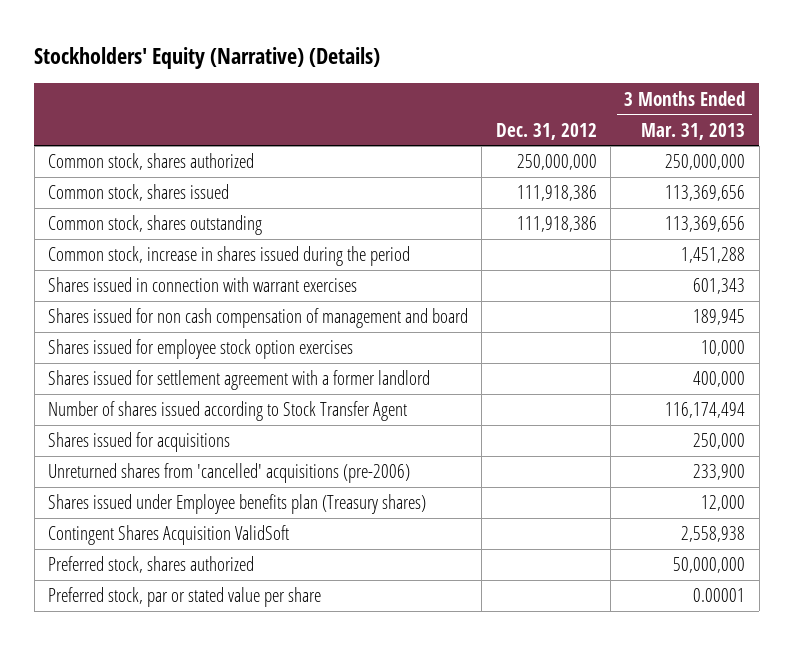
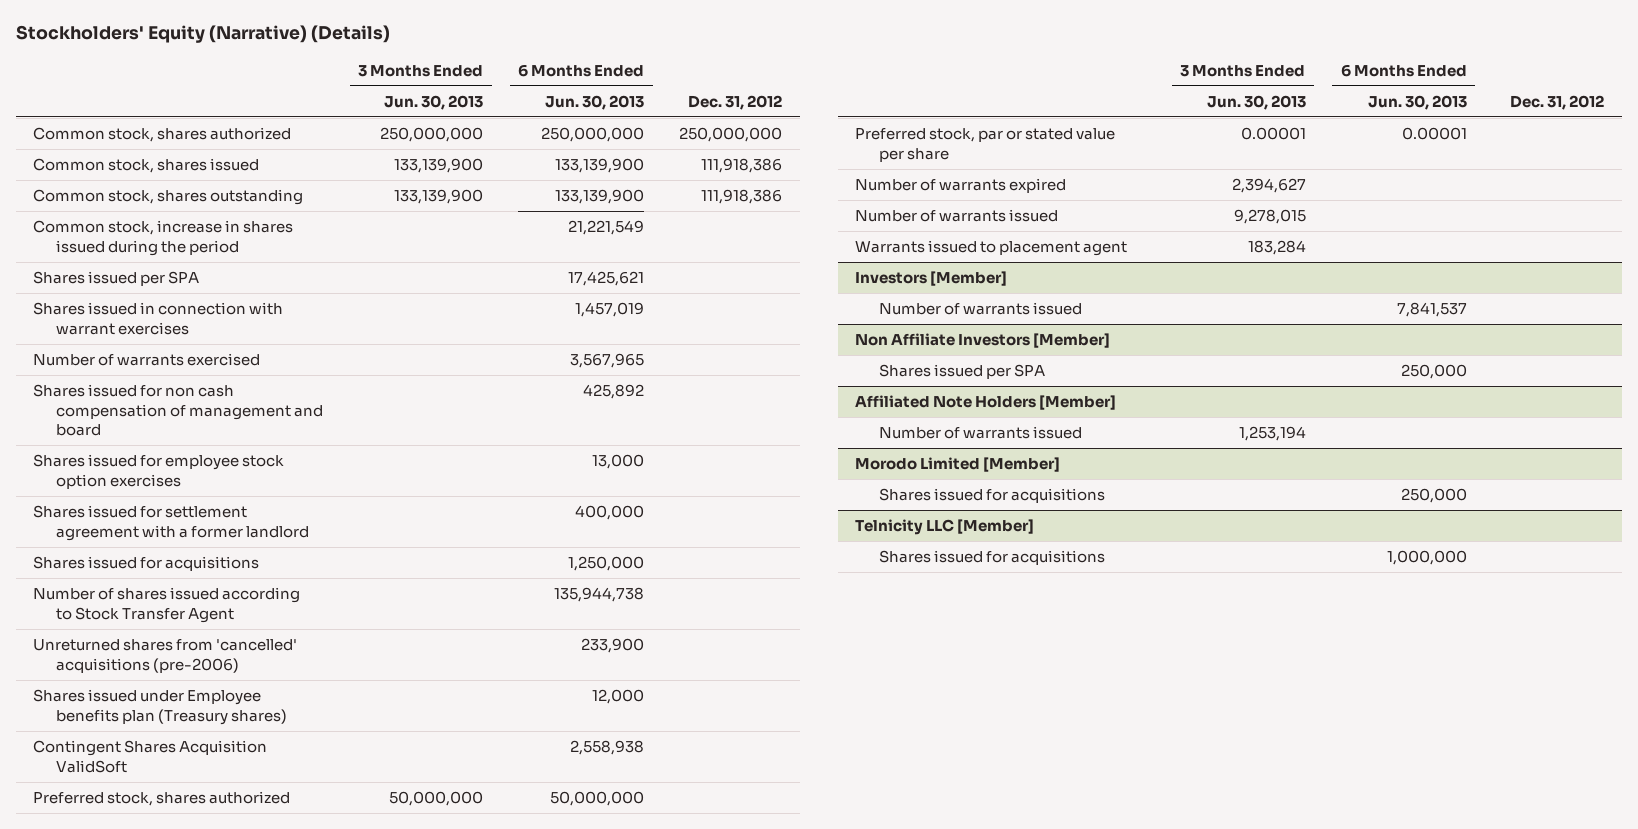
- | Dec. 31, 2012 | 3 Months Ended Mar. 31, 2013
+ | 3 Months Ended Jun. 30, 2013 | 6 Months Ended Jun. 30, 2013 | Dec. 31, 2012
+ Shares issued per SPA | | 17,425,621 |
+ Number of warrants exercised | | 3,567,965 |
moved down: Number of shares issued according to Stock Transfer Agent | | 135,944,738 |
+ Number of warrants expired | 2,394,627 | |
+ Number of warrants issued | 9,278,015 | |
+ Warrants issued to placement agent | 183,284 | |
+ Investors [Member]
+ Number of warrants issued | | 7,841,537 |
+ Non Affiliate Investors [Member]
+ Shares issued per SPA | | 250,000 |
+ Affiliated Note Holders [Member]
+ Number of warrants issued | 1,253,194 | |
+ Morodo Limited [Member]
+ Shares issued for acquisitions | | 250,000 |
+ Telnicity LLC [Member]
+ Shares issued for acquisitions | | 1,000,000 |

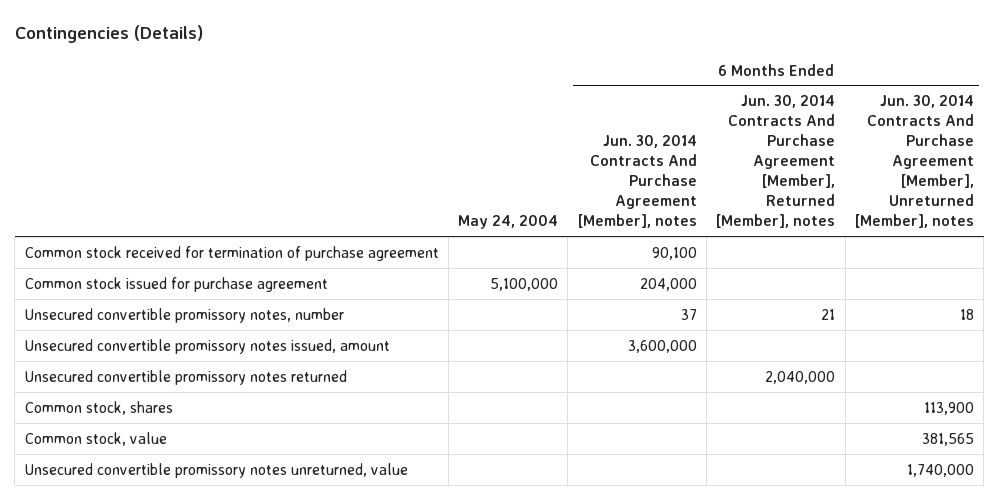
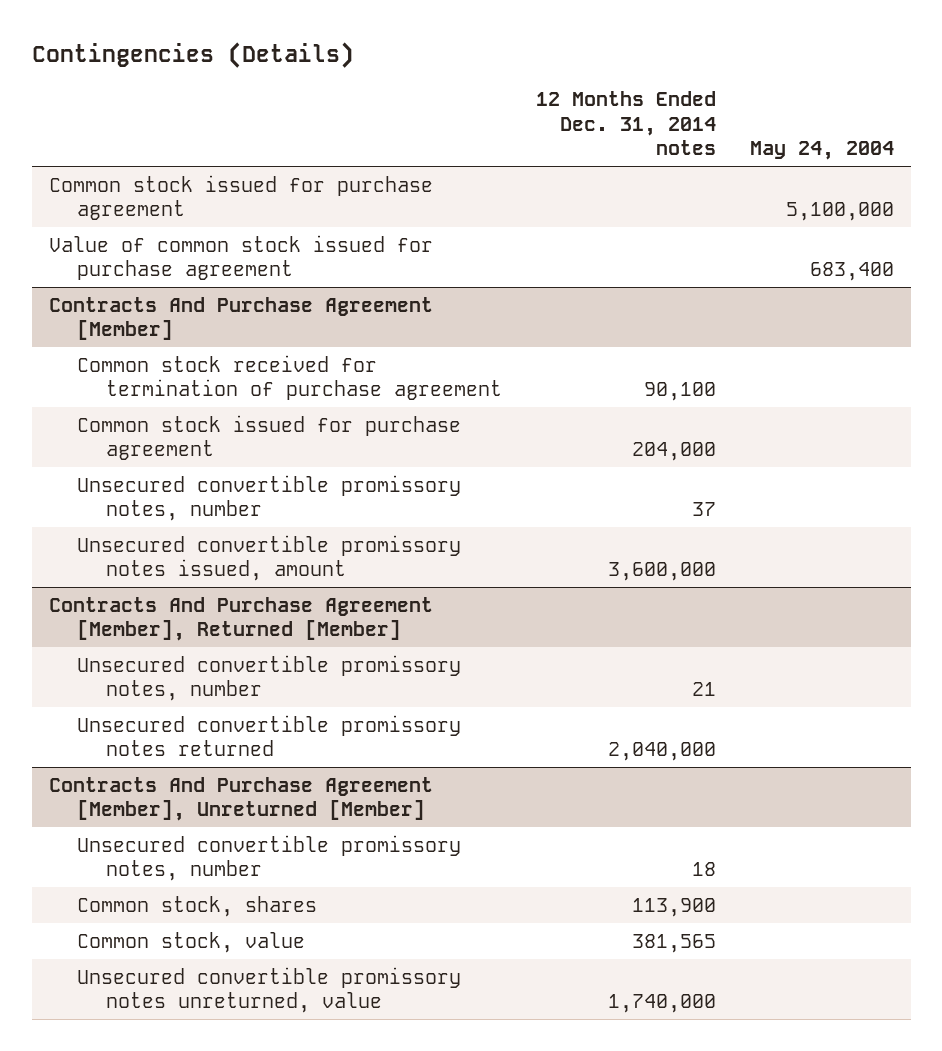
- | May 24, 2004 | 6 Months Ended Jun. 30, 2014 Contracts And Purchase Agreement [Member], notes | 6 Months Ended Jun. 30, 2014 Contracts And Purchase Agreement [Member], Returned [Member], notes | 6 Months Ended Jun. 30, 2014 Contracts And Purchase Agreement [Member], Unreturned [Member], notes
+ | 12 Months Ended Dec. 31, 2014 notes | May 24, 2004
- Common stock received for termination of purchase agreement | | 90,100 | |
- Unsecured convertible promissory notes, number | | 37 | 21 | 18
- Unsecured convertible promissory notes issued, amount | | 3,600,000 | |
- Unsecured convertible promissory notes returned | | | 2,040,000 |
- Common stock, shares | | | | 113,900
- Common stock, value | | | | 381,565
- Unsecured convertible promissory notes unreturned, value | | | | 1,740,000
+ Value of common stock issued for purchase agreement | | 683,400
+ Contracts And Purchase Agreement [Member]
+ Common stock received for termination of purchase agreement | 90,100 |
+ Common stock issued for purchase agreement | 204,000 |
+ Unsecured convertible promissory notes, number | 37 |
+ Unsecured convertible promissory notes issued, amount | 3,600,000 |
+ Contracts And Purchase Agreement [Member], Returned [Member]
+ Unsecured convertible promissory notes, number | 21 |
+ Unsecured convertible promissory notes returned | 2,040,000 |
+ Contracts And Purchase Agreement [Member], Unreturned [Member]
+ Unsecured convertible promissory notes, number | 18 |
+ Common stock, shares | 113,900 |
+ Common stock, value | 381,565 |
+ Unsecured convertible promissory notes unreturned, value | 1,740,000 |

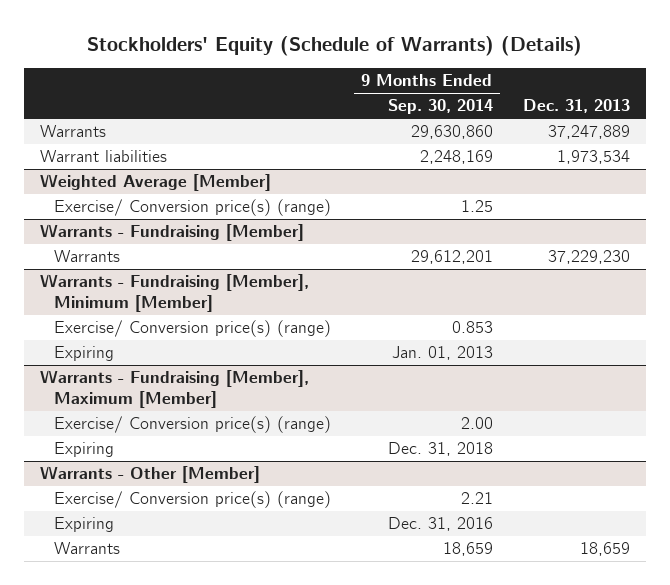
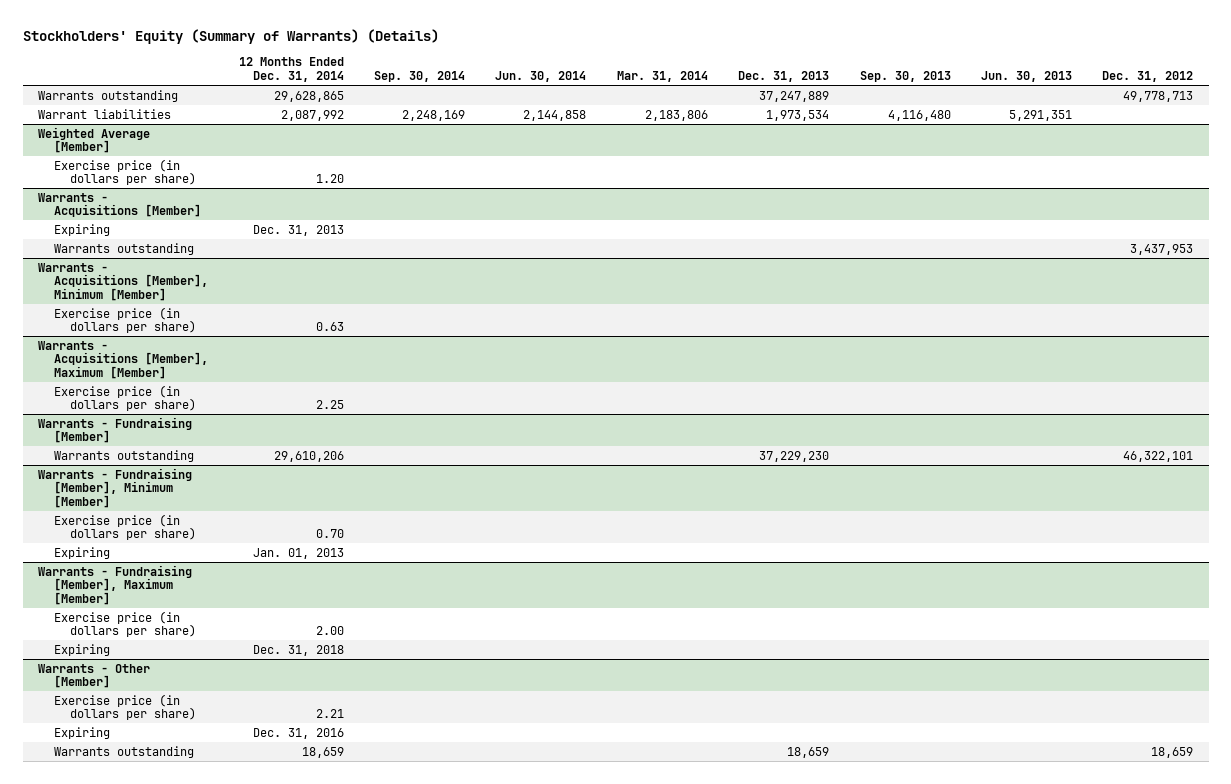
- Stockholders' Equity (Schedule of Warrants) (Details)
+ Stockholders' Equity (Summary of Warrants) (Details)
- | 9 Months Ended Sep. 30, 2014 | Dec. 31, 2013
+ | 12 Months Ended Dec. 31, 2014 | Sep. 30, 2014 | Jun. 30, 2014 | Mar. 31, 2014 | Dec. 31, 2013 | Sep. 30, 2013 | Jun. 30, 2013 | Dec. 31, 2012
- Warrants | 29,630,860 | 37,247,889
+ Warrants outstanding | 29,628,865 | | | | 37,247,889 | | | 49,778,713
@ Weighted Average [Member]
- Exercise/ Conversion price(s) (range) | 1.25 |
+ Exercise price (in dollars per share) | 1.20 | | | | | | |
+ Warrants - Acquisitions [Member]
+ Expiring | Dec. 31, 2013 | | | | | | |
+ Warrants outstanding | | | | | | | | 3,437,953
+ Warrants - Acquisitions [Member], Minimum [Member]
+ Exercise price (in dollars per share) | 0.63 | | | | | | |
+ Warrants - Acquisitions [Member], Maximum [Member]
+ Exercise price (in dollars per share) | 2.25 | | | | | | |
@ Warrants - Fundraising [Member]
- Warrants | 29,612,201 | 37,229,230
+ Warrants outstanding | 29,610,206 | | | | 37,229,230 | | | 46,322,101
@ Warrants - Fundraising [Member], Minimum [Member]
- Exercise/ Conversion price(s) (range) | 0.853 |
+ Exercise price (in dollars per share) | 0.70 | | | | | | |
@ Warrants - Fundraising [Member], Maximum [Member]
- Exercise/ Conversion price(s) (range) | 2.00 |
+ Exercise price (in dollars per share) | 2.00 | | | | | | |
@ Warrants - Other [Member]
- Exercise/ Conversion price(s) (range) | 2.21 |
+ Exercise price (in dollars per share) | 2.21 | | | | | | |
- Warrants | 18,659 | 18,659
+ Warrants outstanding | 18,659 | | | | 18,659 | | | 18,659

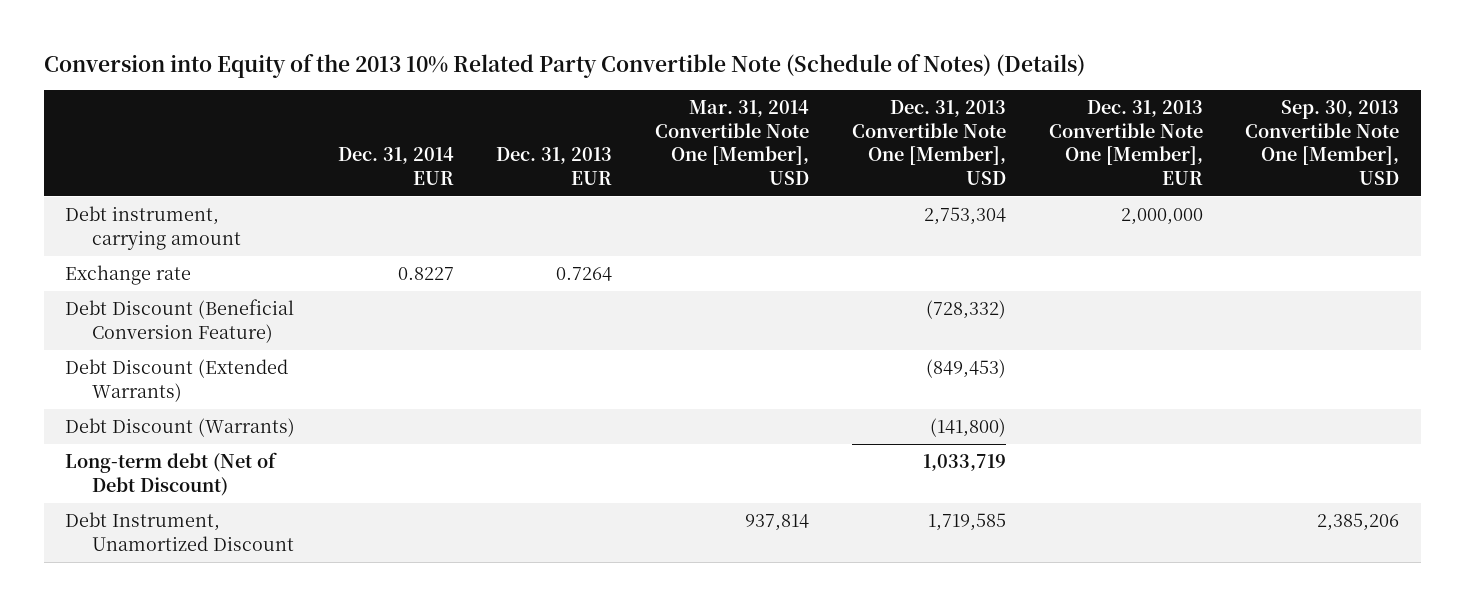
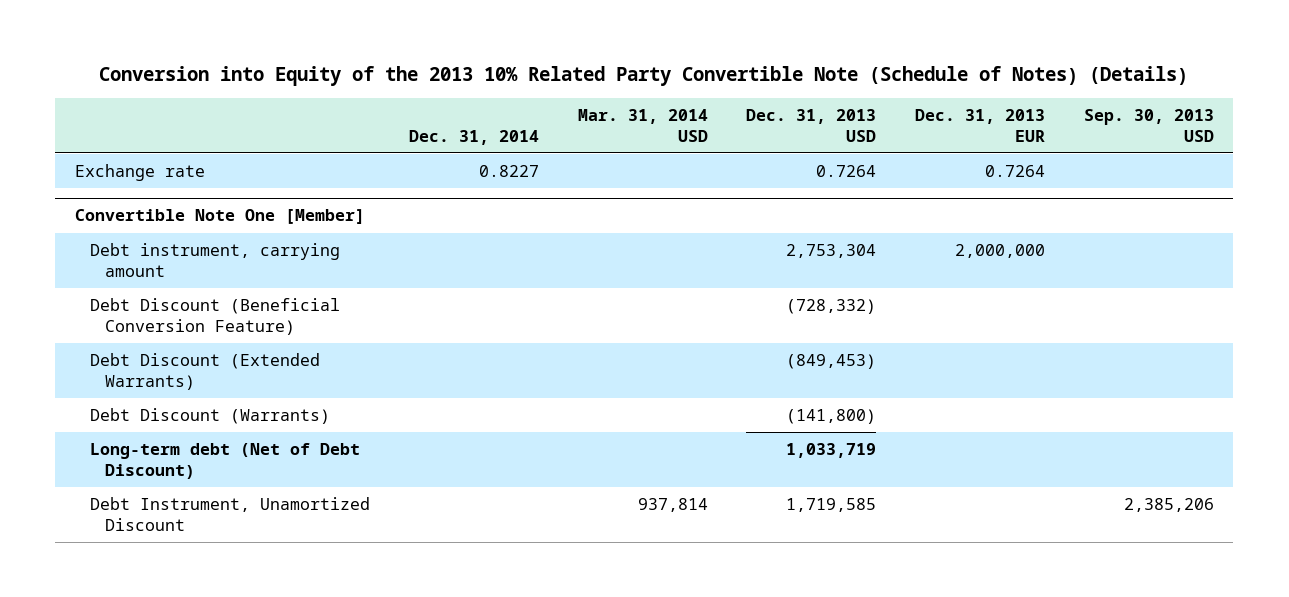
- | Dec. 31, 2014 EUR | Dec. 31, 2013 EUR | Mar. 31, 2014 Convertible Note One [Member], USD | Dec. 31, 2013 Convertible Note One [Member], USD | Dec. 31, 2013 Convertible Note One [Member], EUR | Sep. 30, 2013 Convertible Note One [Member], USD
+ | Dec. 31, 2014 | Mar. 31, 2014 USD | Dec. 31, 2013 USD | Dec. 31, 2013 EUR | Sep. 30, 2013 USD
- Debt instrument, carrying amount | | | | 2,753,304 | 2,000,000 |
- Debt Discount (Beneficial Conversion Feature) | | | | (728,332) | |
- Debt Discount (Extended Warrants) | | | | (849,453) | |
- Debt Discount (Warrants) | | | | (141,800) | |
- Long-term debt (Net of Debt Discount) | | | | 1,033,719 | |
- Debt Instrument, Unamortized Discount | | | 937,814 | 1,719,585 | | 2,385,206
+ Convertible Note One [Member]
+ Debt instrument, carrying amount | | | 2,753,304 | 2,000,000 |
+ Debt Discount (Beneficial Conversion Feature) | | | (728,332) | |
+ Debt Discount (Extended Warrants) | | | (849,453) | |
+ Debt Discount (Warrants) | | | (141,800) | |
+ Long-term debt (Net of Debt Discount) | | | 1,033,719 | |
+ Debt Instrument, Unamortized Discount | | 937,814 | 1,719,585 | | 2,385,206

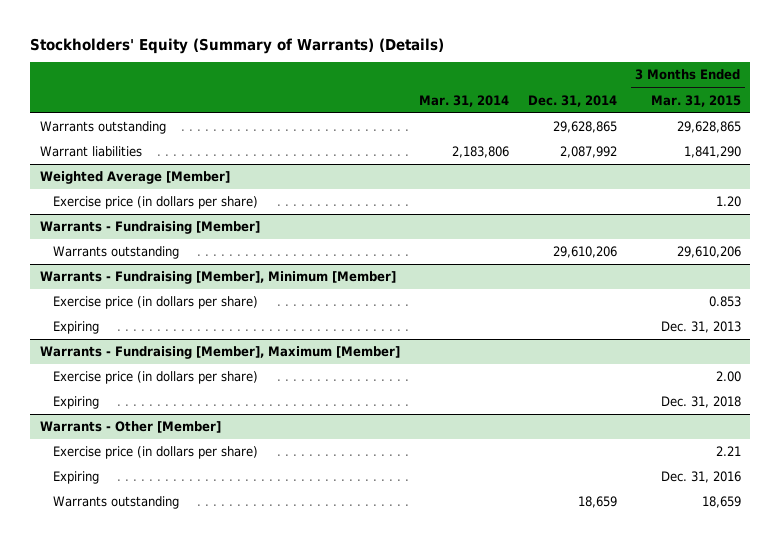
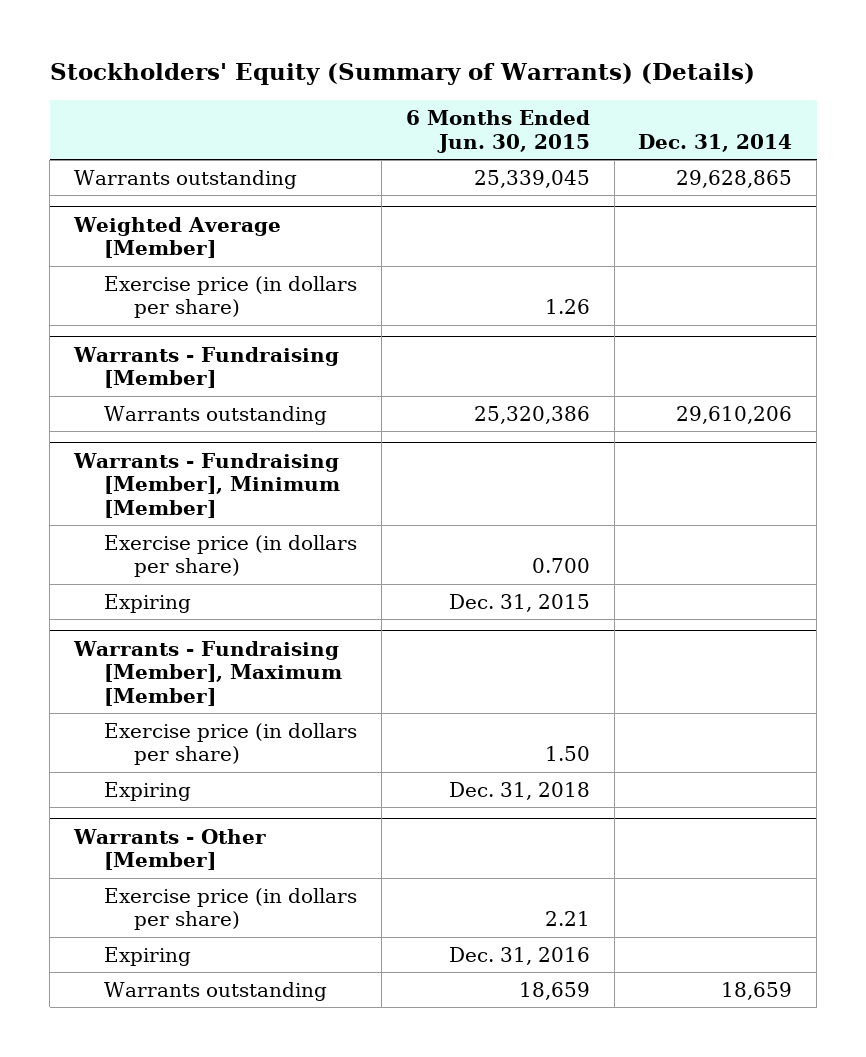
- | Mar. 31, 2014 | Dec. 31, 2014 | 3 Months Ended Mar. 31, 2015
+ | 6 Months Ended Jun. 30, 2015 | Dec. 31, 2014
- Warrant liabilities | 2,183,806 | 2,087,992 | 1,841,290

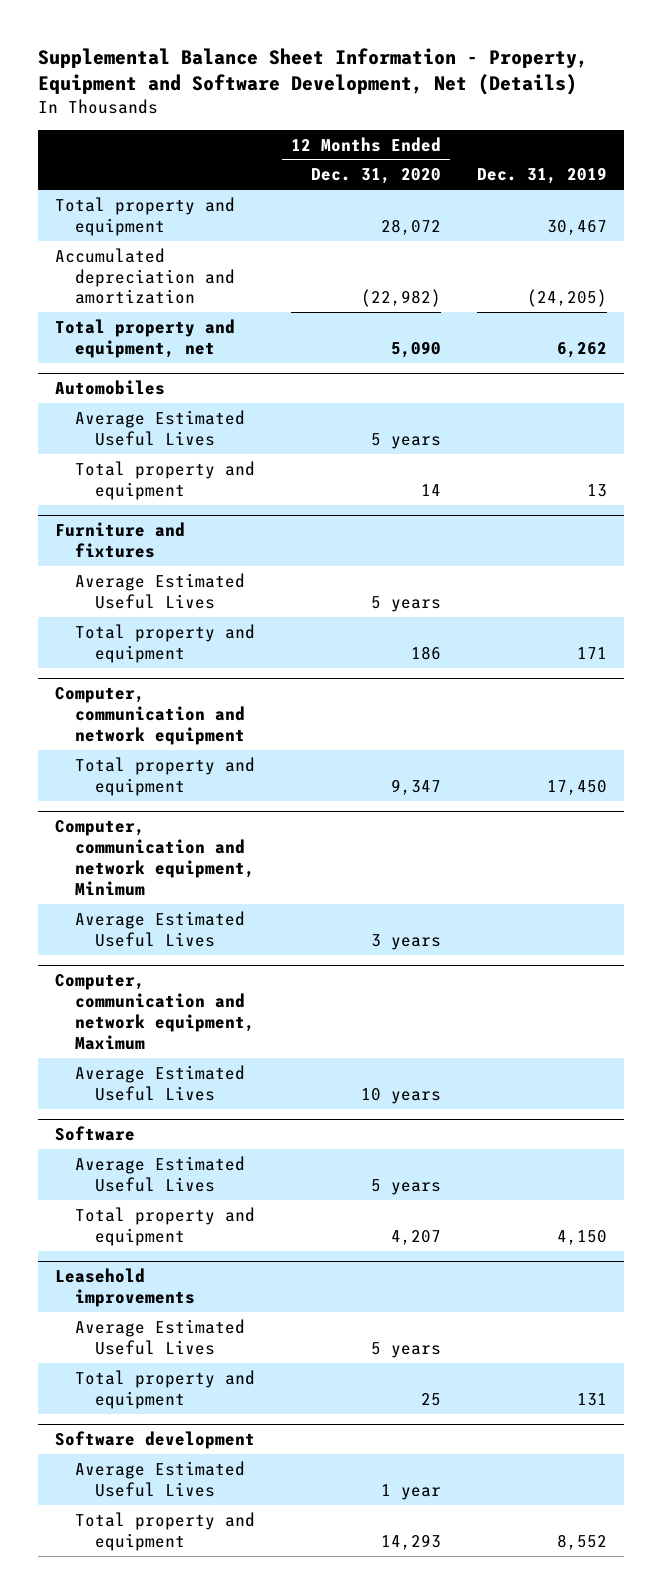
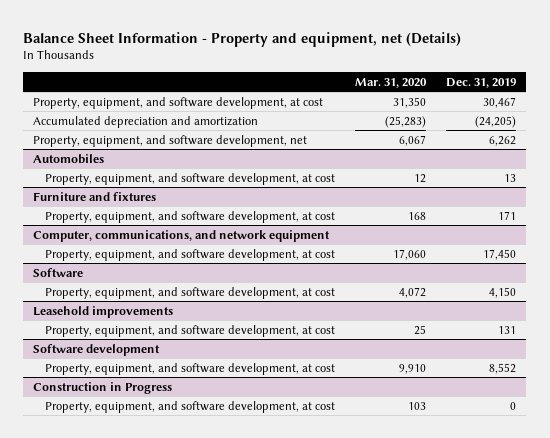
- Supplemental Balance Sheet Information - Property, Equipment and Software Development, Net (Details)
+ Balance Sheet Information - Property and equipment, net (Details)
- | 12 Months Ended Dec. 31, 2020 | Dec. 31, 2019
+ | Mar. 31, 2020 | Dec. 31, 2019
- Total property and equipment | 28,072 | 30,467
+ Property, equipment, and software development, at cost | 31,350 | 30,467
- Total property and equipment, net | 5,090 | 6,262
+ Property, equipment, and software development, net | 6,067 | 6,262
@ Automobiles
- Average Estimated Useful Lives | 5 years |
- Total property and equipment | 14 | 13
+ Property, equipment, and software development, at cost | 12 | 13
@ Furniture and fixtures
- Average Estimated Useful Lives | 5 years |
- Total property and equipment | 186 | 171
- Computer, communication and network equipment
- Total property and equipment | 9,347 | 17,450
- Computer, communication and network equipment, Minimum
- Average Estimated Useful Lives | 3 years |
- Computer, communication and network equipment, Maximum
- Average Estimated Useful Lives | 10 years |
@ Furniture and fixtures
+ Property, equipment, and software development, at cost | 168 | 171
+ Computer, communications, and network equipment
+ Property, equipment, and software development, at cost | 17,060 | 17,450
@ Software
- Average Estimated Useful Lives | 5 years |
- Total property and equipment | 4,207 | 4,150
+ Property, equipment, and software development, at cost | 4,072 | 4,150
@ Leasehold improvements
- Average Estimated Useful Lives | 5 years |
- Total property and equipment | 25 | 131
+ Property, equipment, and software development, at cost | 25 | 131
@ Software development
- Average Estimated Useful Lives | 1 year |
- Total property and equipment | 14,293 | 8,552
+ Property, equipment, and software development, at cost | 9,910 | 8,552
+ Construction in Progress
+ Property, equipment, and software development, at cost | 103 | 0

